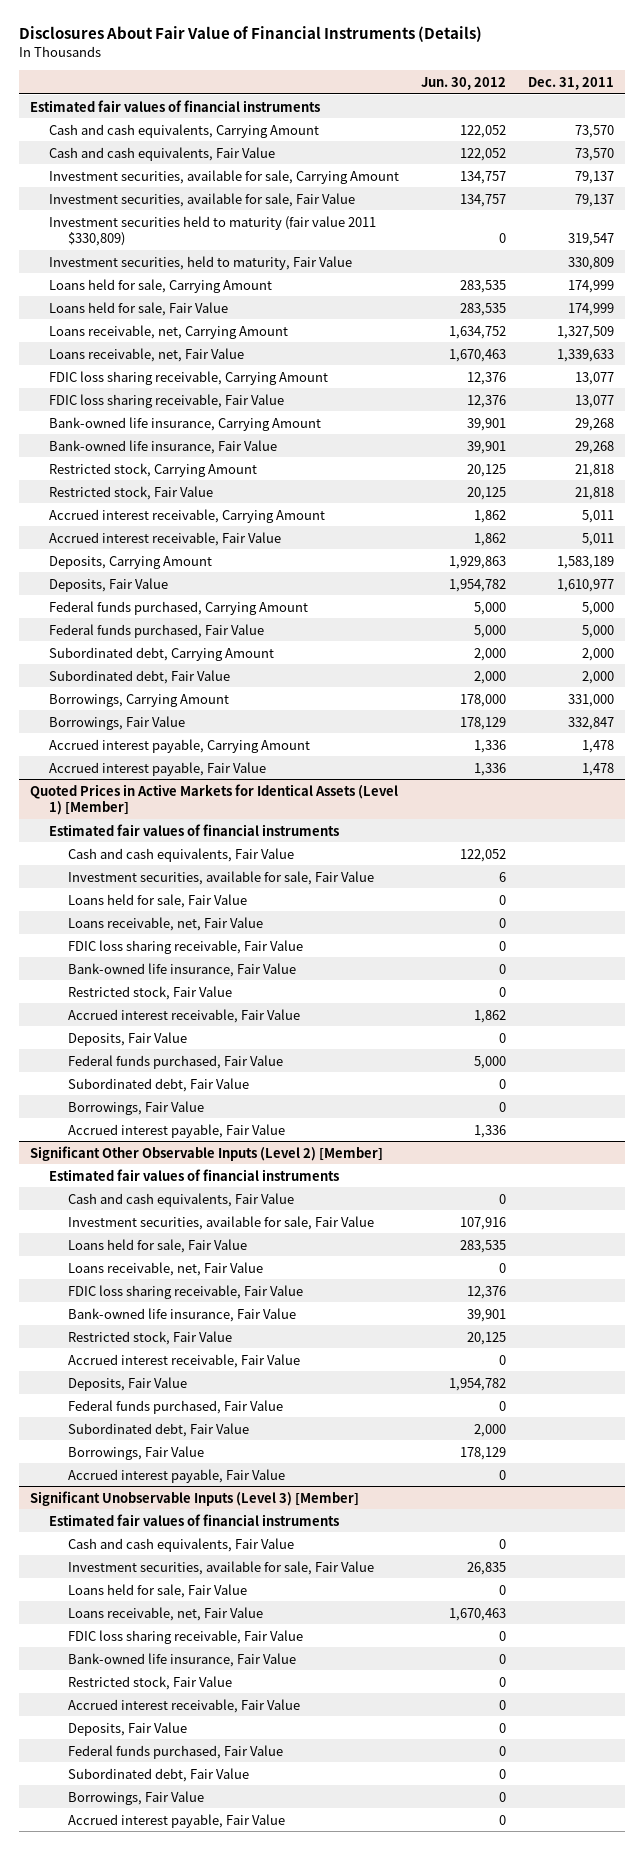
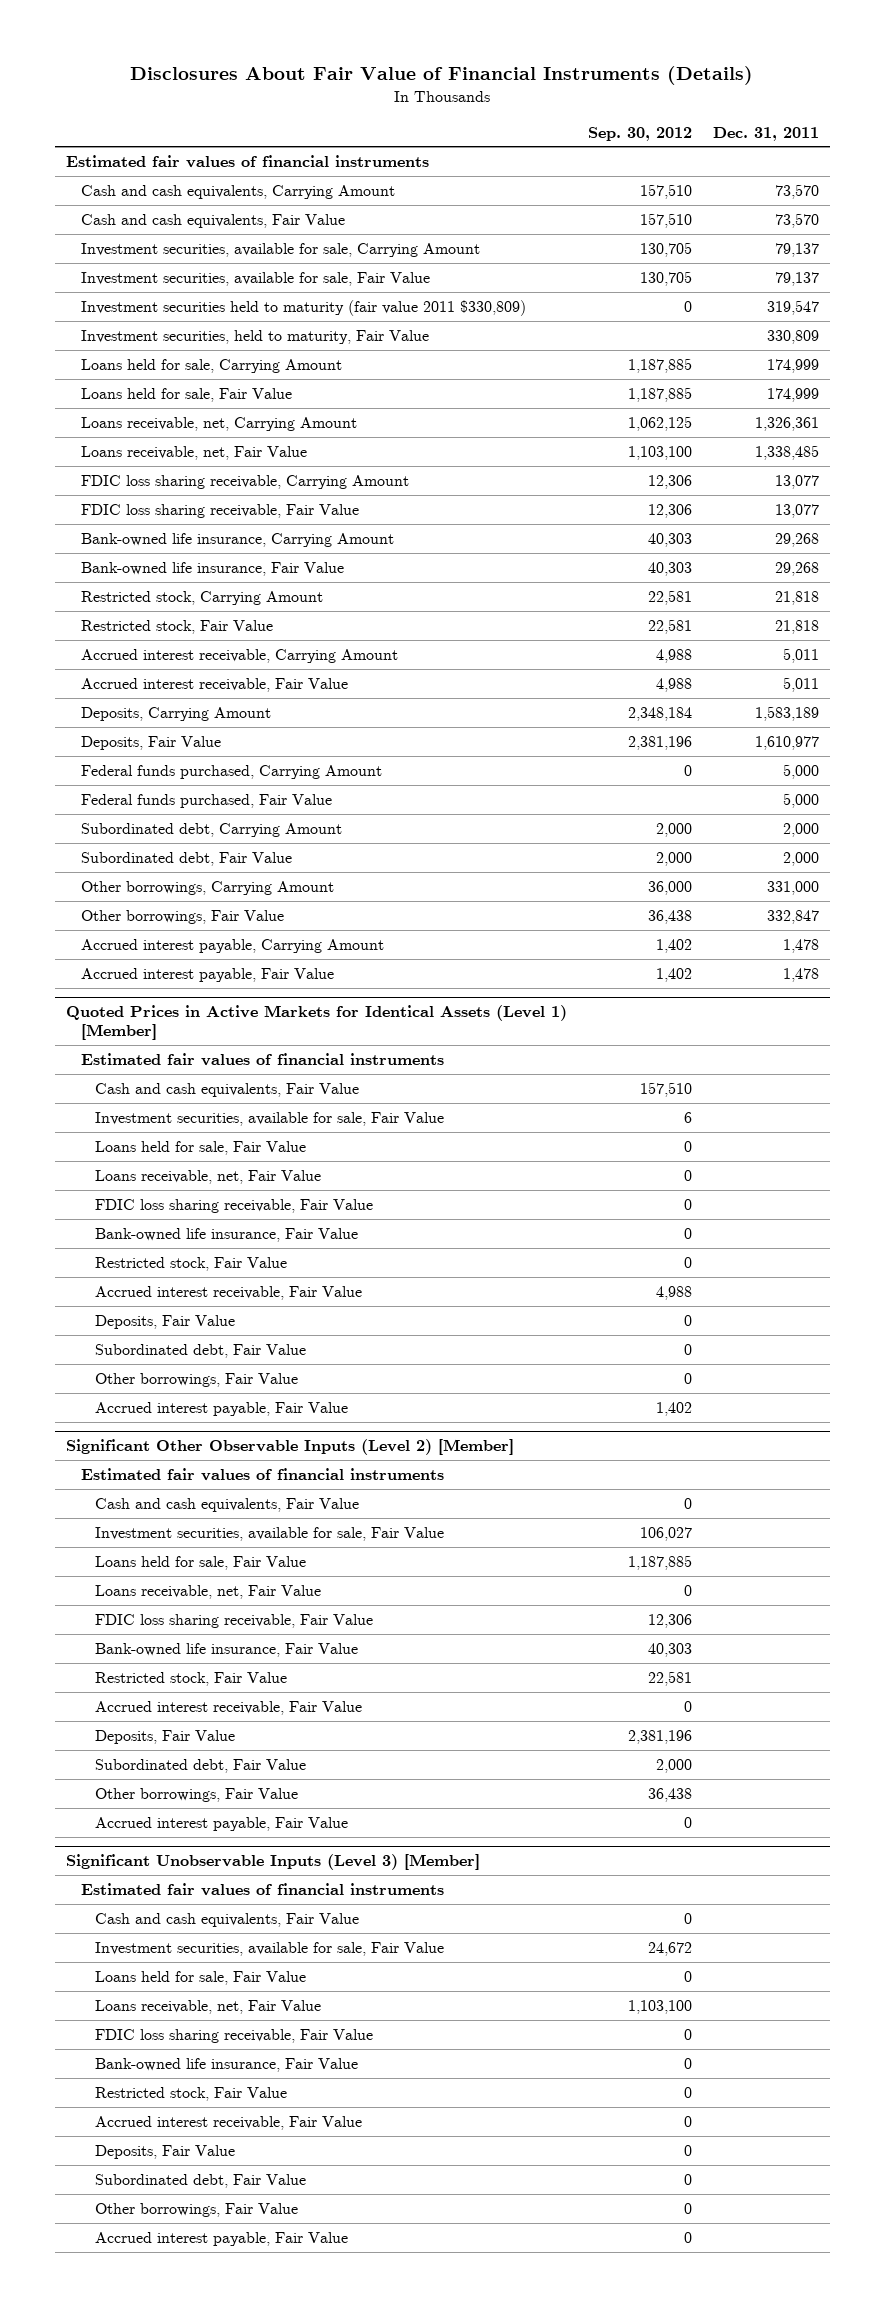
- | Jun. 30, 2012 | Dec. 31, 2011
+ | Sep. 30, 2012 | Dec. 31, 2011
- Loans receivable, net, Carrying Amount | 1,634,752 | 1,327,509
- Loans receivable, net, Fair Value | 1,670,463 | 1,339,633
+ Loans receivable, net, Carrying Amount | 1,062,125 | 1,326,361
+ Loans receivable, net, Fair Value | 1,103,100 | 1,338,485
- Borrowings, Carrying Amount | 178,000 | 331,000
- Borrowings, Fair Value | 178,129 | 332,847
+ Other borrowings, Carrying Amount | 36,000 | 331,000
+ Other borrowings, Fair Value | 36,438 | 332,847
@ Quoted Prices in Active Markets for Identical Assets (Level 1) [Member]
- Federal funds purchased, Fair Value | 5,000 |
- Borrowings, Fair Value | 0 |
+ Other borrowings, Fair Value | 0 |
@ Significant Other Observable Inputs (Level 2) [Member]
- Federal funds purchased, Fair Value | 0 |
- Borrowings, Fair Value | 178,129 |
+ Other borrowings, Fair Value | 36,438 |
@ Significant Unobservable Inputs (Level 3) [Member]
- Federal funds purchased, Fair Value | 0 |
- Borrowings, Fair Value | 0 |
+ Other borrowings, Fair Value | 0 |

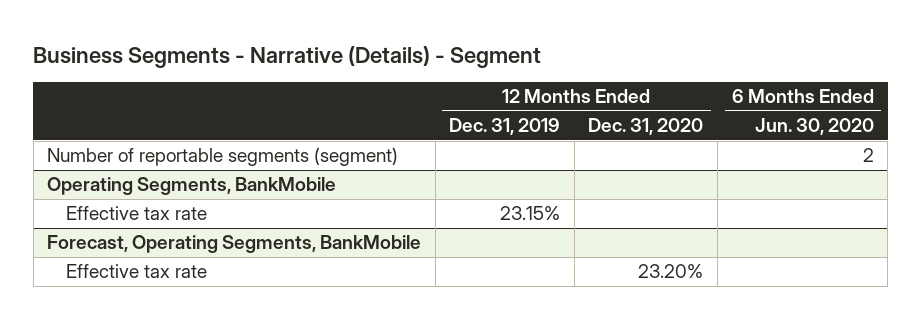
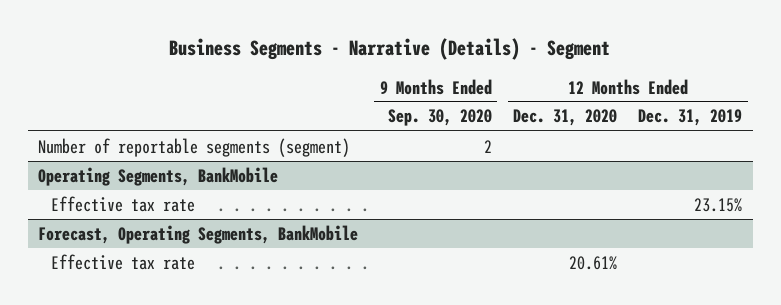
- | 12 Months Ended Dec. 31, 2019 | 12 Months Ended Dec. 31, 2020 | 6 Months Ended Jun. 30, 2020
+ | 9 Months Ended Sep. 30, 2020 | 12 Months Ended Dec. 31, 2020 | 12 Months Ended Dec. 31, 2019
@ Forecast, Operating Segments, BankMobile
- Effective tax rate | | 23.20% |
+ Effective tax rate | | 20.61% |

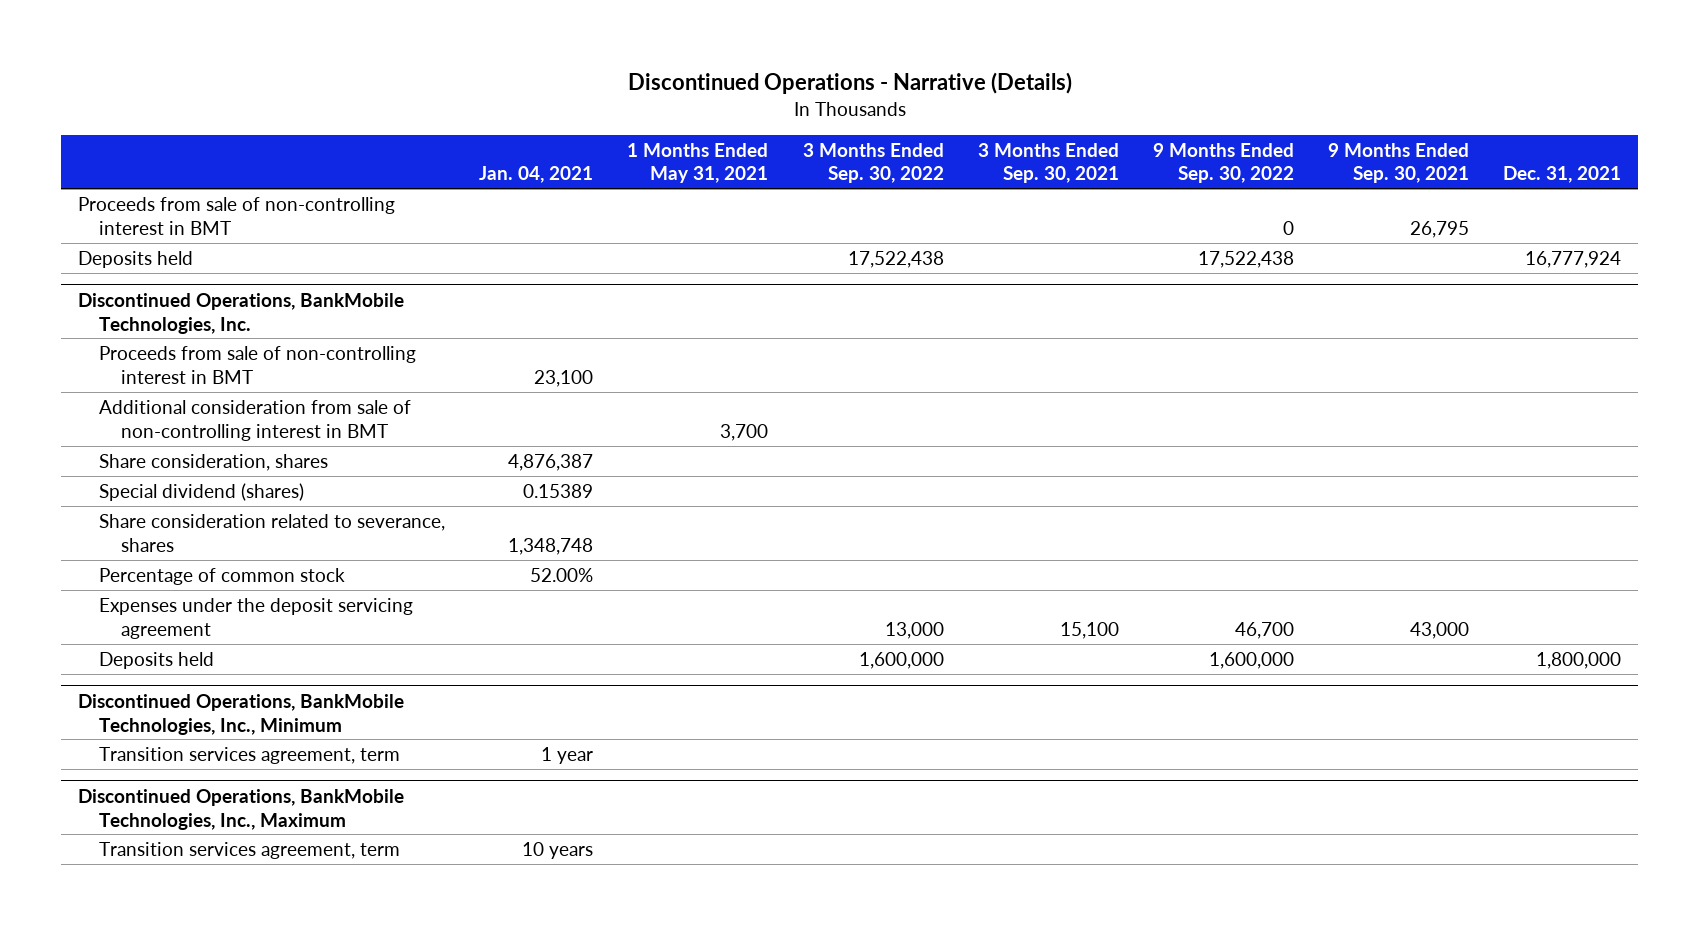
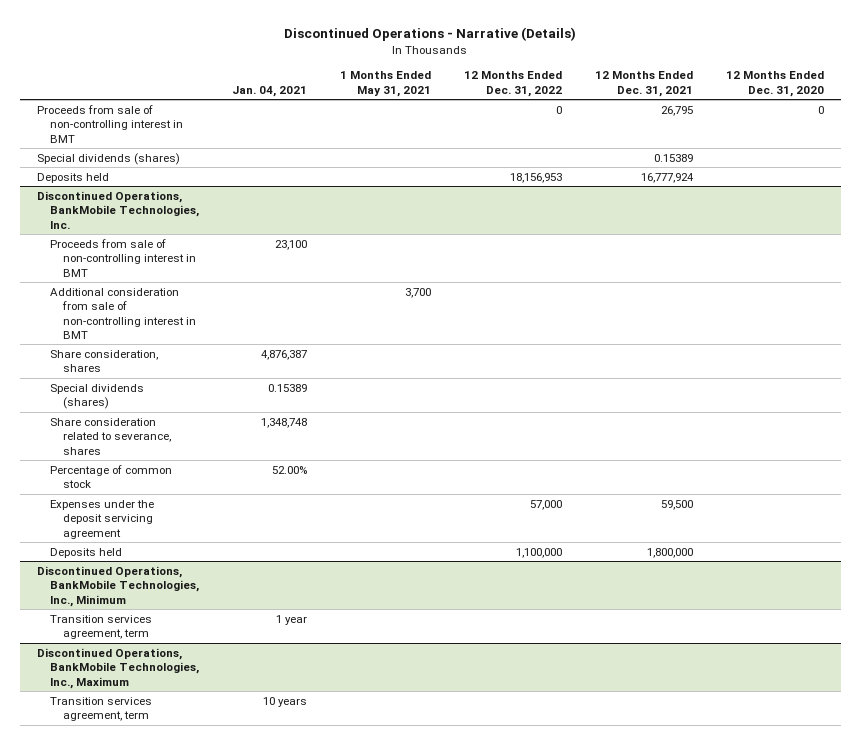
- | Jan. 04, 2021 | 1 Months Ended May 31, 2021 | 3 Months Ended Sep. 30, 2022 | 3 Months Ended Sep. 30, 2021 | 9 Months Ended Sep. 30, 2022 | 9 Months Ended Sep. 30, 2021 | Dec. 31, 2021
+ | Jan. 04, 2021 | 1 Months Ended May 31, 2021 | 12 Months Ended Dec. 31, 2022 | 12 Months Ended Dec. 31, 2021 | 12 Months Ended Dec. 31, 2020
+ Special dividends (shares) | | | | 0.15389 |
@ Discontinued Operations, BankMobile Technologies, Inc.
- Special dividend (shares) | 0.15389 | | | | | |
+ Special dividends (shares) | 0.15389 | | | |

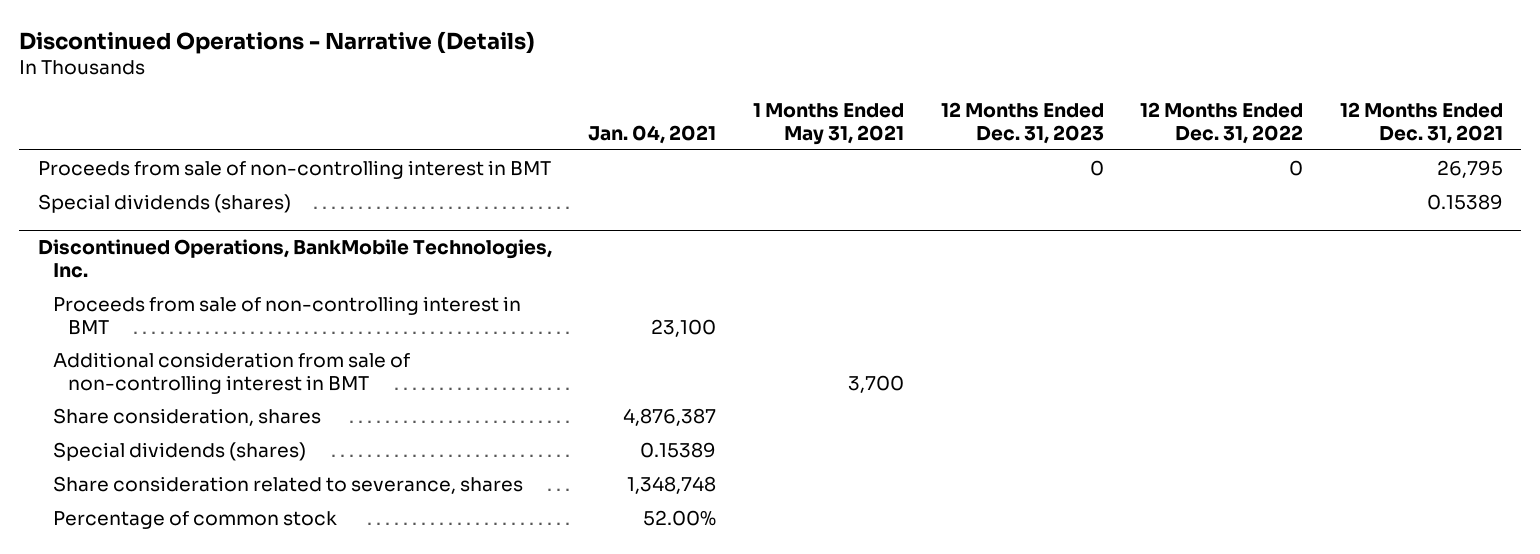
- | Jan. 04, 2021 | 1 Months Ended May 31, 2021 | 12 Months Ended Dec. 31, 2022 | 12 Months Ended Dec. 31, 2021 | 12 Months Ended Dec. 31, 2020
+ | Jan. 04, 2021 | 1 Months Ended May 31, 2021 | 12 Months Ended Dec. 31, 2023 | 12 Months Ended Dec. 31, 2022 | 12 Months Ended Dec. 31, 2021
- Deposits held | | | 18,156,953 | 16,777,924 |
@ Discontinued Operations, BankMobile Technologies, Inc.
- Expenses under the deposit servicing agreement | | | 57,000 | 59,500 |
- Deposits held | | | 1,100,000 | 1,800,000 |
- Discontinued Operations, BankMobile Technologies, Inc., Minimum
- Transition services agreement, term | 1 year | | | |
- Discontinued Operations, BankMobile Technologies, Inc., Maximum
- Transition services agreement, term | 10 years | | | |

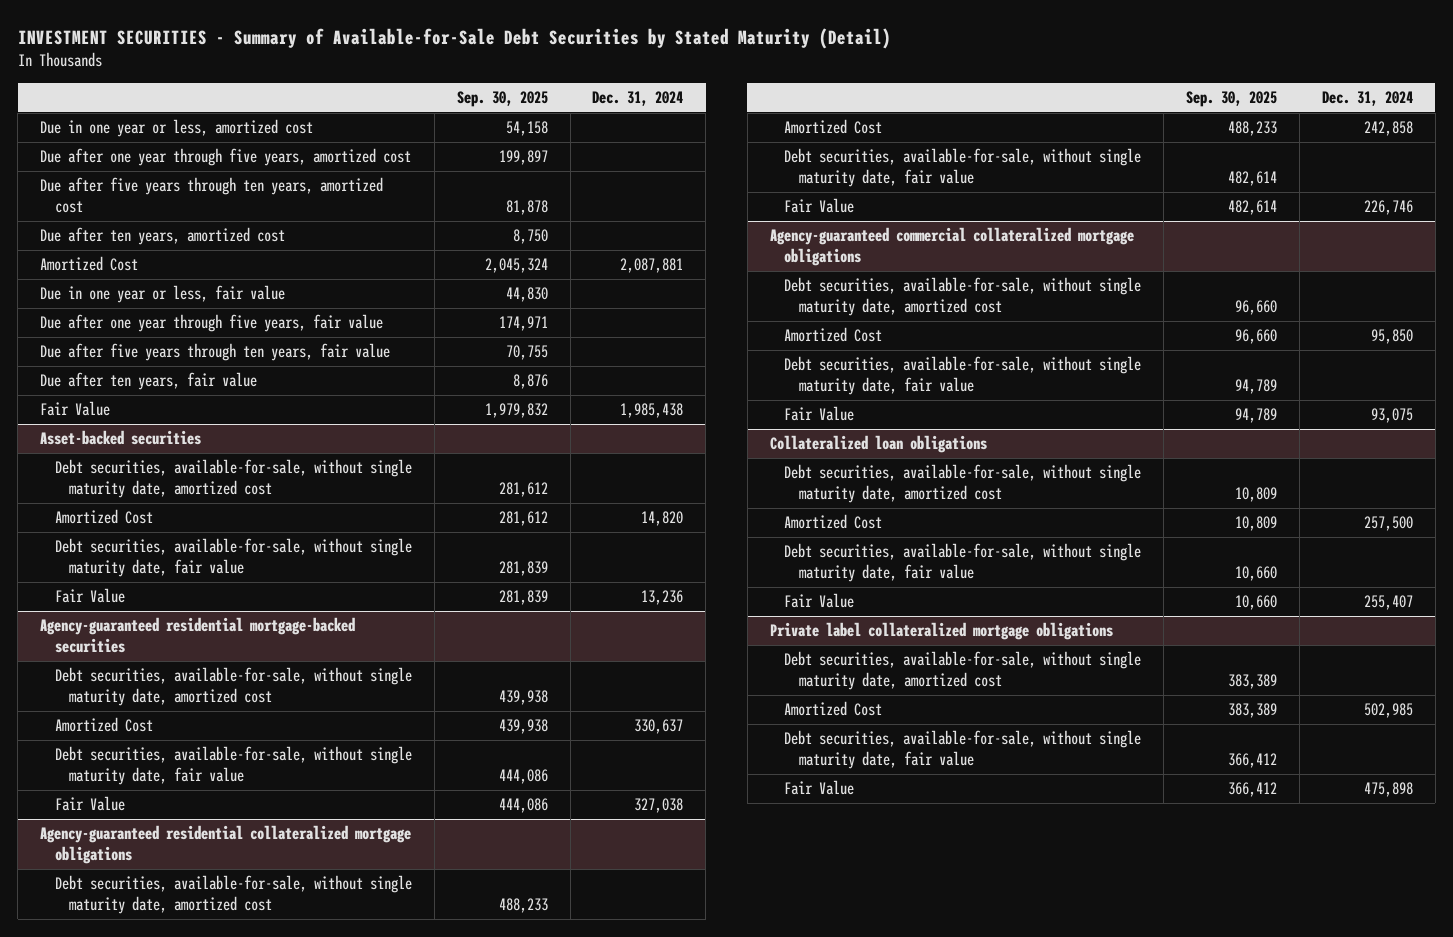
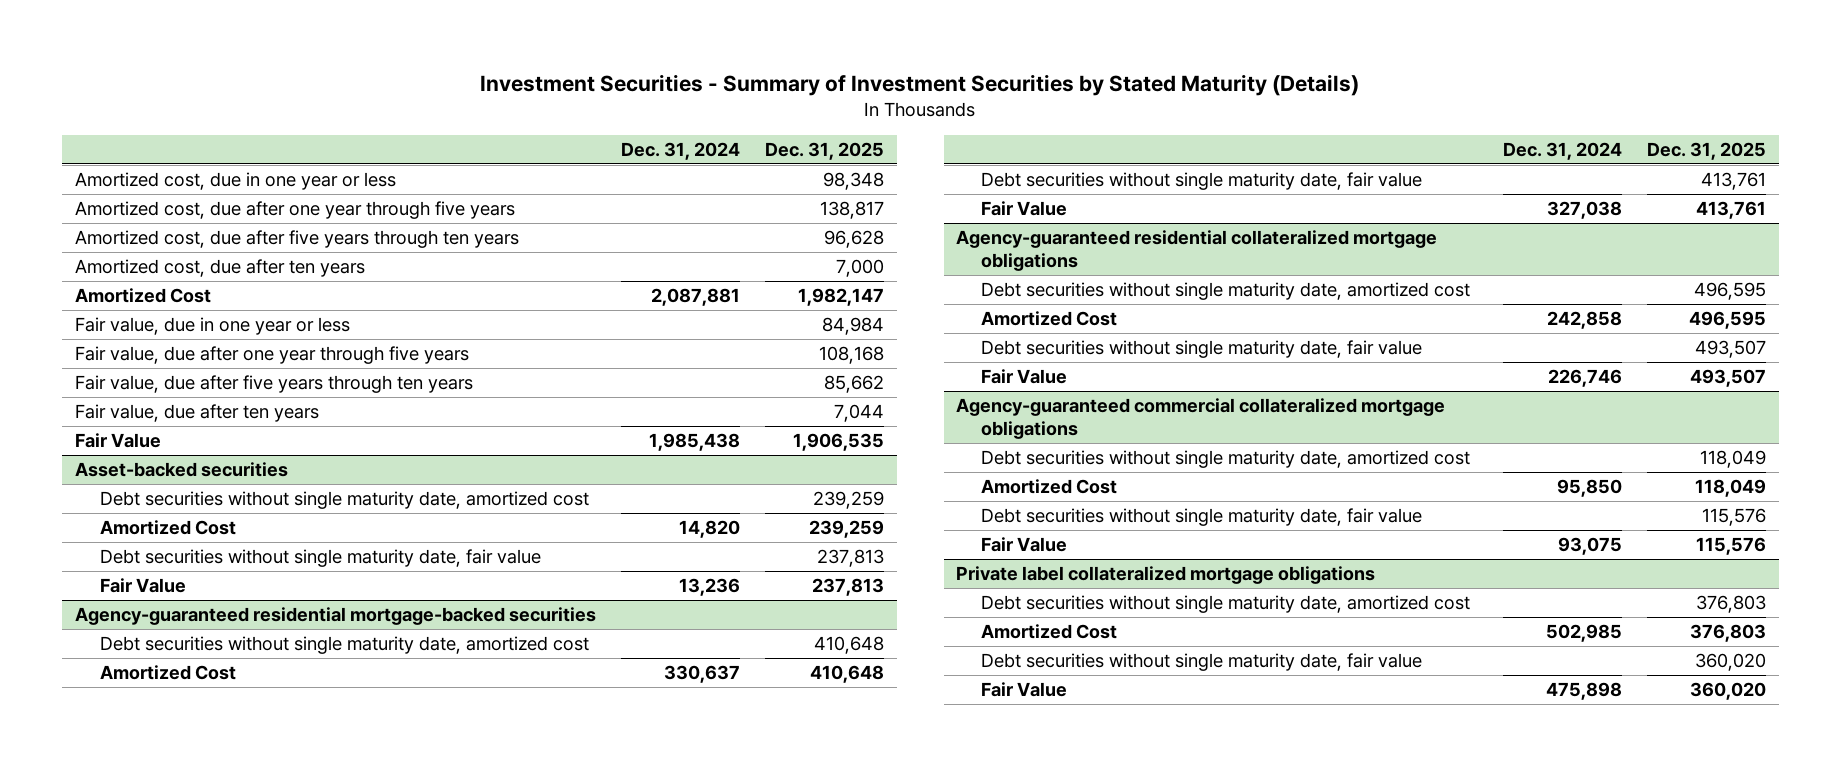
- INVESTMENT SECURITIES - Summary of Available-for-Sale Debt Securities by Stated Maturity (Detail)
+ Investment Securities - Summary of Investment Securities by Stated Maturity (Details)
- | Sep. 30, 2025 | Dec. 31, 2024
+ | Dec. 31, 2024 | Dec. 31, 2025
- Due in one year or less, amortized cost | 54,158 |
- Due after one year through five years, amortized cost | 199,897 |
- Due after five years through ten years, amortized cost | 81,878 |
- Due after ten years, amortized cost | 8,750 |
+ Amortized cost, due in one year or less | | 98,348
+ Amortized cost, due after one year through five years | | 138,817
+ Amortized cost, due after five years through ten years | | 96,628
+ Amortized cost, due after ten years | | 7,000
- Due in one year or less, fair value | 44,830 |
- Due after one year through five years, fair value | 174,971 |
- Due after five years through ten years, fair value | 70,755 |
- Due after ten years, fair value | 8,876 |
+ Fair value, due in one year or less | | 84,984
+ Fair value, due after one year through five years | | 108,168
+ Fair value, due after five years through ten years | | 85,662
+ Fair value, due after ten years | | 7,044
@ Asset-backed securities
- Debt securities, available-for-sale, without single maturity date, amortized cost | 281,612 |
+ Debt securities without single maturity date, amortized cost | | 239,259
- Debt securities, available-for-sale, without single maturity date, fair value | 281,839 |
+ Debt securities without single maturity date, fair value | | 237,813
@ Agency-guaranteed residential mortgage-backed securities
- Debt securities, available-for-sale, without single maturity date, amortized cost | 439,938 |
+ Debt securities without single maturity date, amortized cost | | 410,648
- Debt securities, available-for-sale, without single maturity date, fair value | 444,086 |
+ Debt securities without single maturity date, fair value | | 413,761
@ Agency-guaranteed residential collateralized mortgage obligations
- Debt securities, available-for-sale, without single maturity date, amortized cost | 488,233 |
+ Debt securities without single maturity date, amortized cost | | 496,595
- Debt securities, available-for-sale, without single maturity date, fair value | 482,614 |
+ Debt securities without single maturity date, fair value | | 493,507
@ Agency-guaranteed commercial collateralized mortgage obligations
- Debt securities, available-for-sale, without single maturity date, amortized cost | 96,660 |
+ Debt securities without single maturity date, amortized cost | | 118,049
- Debt securities, available-for-sale, without single maturity date, fair value | 94,789 |
+ Debt securities without single maturity date, fair value | | 115,576
- Collateralized loan obligations
- Debt securities, available-for-sale, without single maturity date, amortized cost | 10,809 |
- Amortized Cost | 10,809 | 257,500
- Debt securities, available-for-sale, without single maturity date, fair value | 10,660 |
- Fair Value | 10,660 | 255,407
@ Private label collateralized mortgage obligations
- Debt securities, available-for-sale, without single maturity date, amortized cost | 383,389 |
+ Debt securities without single maturity date, amortized cost | | 376,803
- Debt securities, available-for-sale, without single maturity date, fair value | 366,412 |
+ Debt securities without single maturity date, fair value | | 360,020

